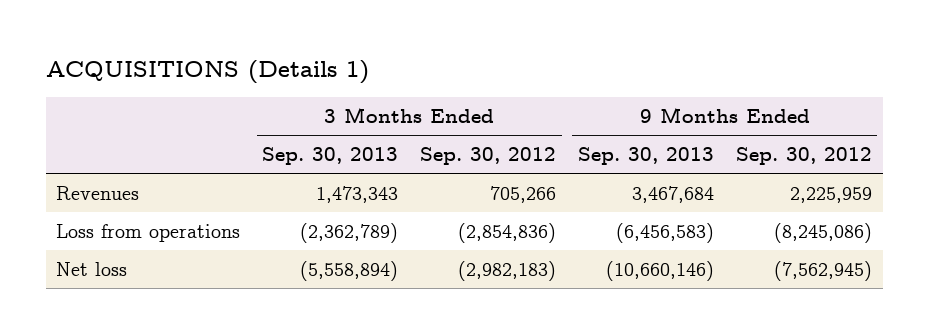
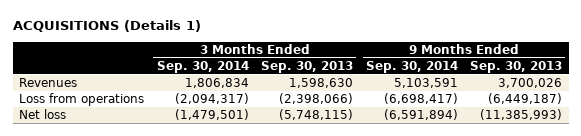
- | 3 Months Ended Sep. 30, 2013 | 3 Months Ended Sep. 30, 2012 | 9 Months Ended Sep. 30, 2013 | 9 Months Ended Sep. 30, 2012
+ | 3 Months Ended Sep. 30, 2014 | 3 Months Ended Sep. 30, 2013 | 9 Months Ended Sep. 30, 2014 | 9 Months Ended Sep. 30, 2013
- Revenues | 1,473,343 | 705,266 | 3,467,684 | 2,225,959
- Loss from operations | (2,362,789) | (2,854,836) | (6,456,583) | (8,245,086)
- Net loss | (5,558,894) | (2,982,183) | (10,660,146) | (7,562,945)
+ Revenues | 1,806,834 | 1,598,630 | 5,103,591 | 3,700,026
+ Loss from operations | (2,094,317) | (2,398,066) | (6,698,417) | (6,449,187)
+ Net loss | (1,479,501) | (5,748,115) | (6,591,894) | (11,385,993)

